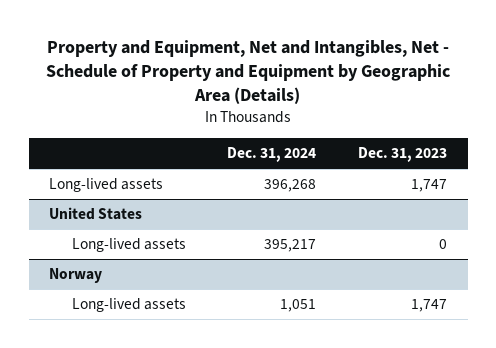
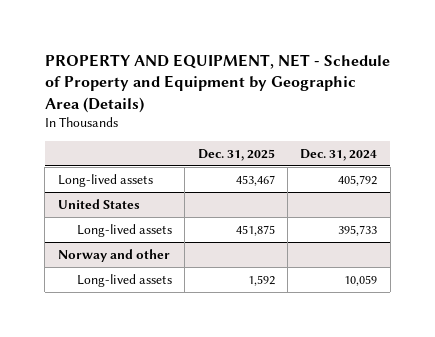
- Property and Equipment, Net and Intangibles, Net - Schedule of Property and Equipment by Geographic Area (Details)
+ PROPERTY AND EQUIPMENT, NET - Schedule of Property and Equipment by Geographic Area (Details)
- | Dec. 31, 2024 | Dec. 31, 2023
+ | Dec. 31, 2025 | Dec. 31, 2024
- Long-lived assets | 396,268 | 1,747
+ Long-lived assets | 453,467 | 405,792
@ United States
- Long-lived assets | 395,217 | 0
- Norway
- Long-lived assets | 1,051 | 1,747
@ United States
+ Long-lived assets | 451,875 | 395,733
+ Norway and other
+ Long-lived assets | 1,592 | 10,059

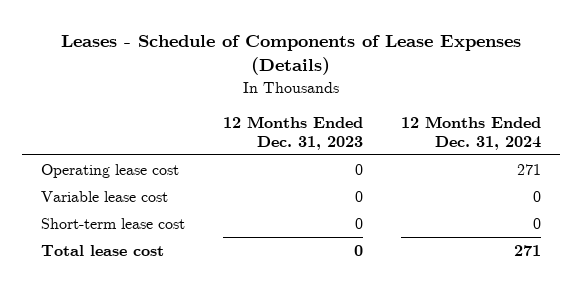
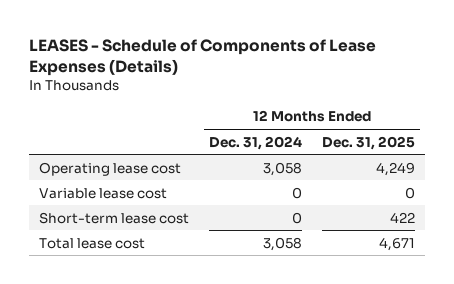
- Leases - Schedule of Components of Lease Expenses (Details)
+ LEASES - Schedule of Components of Lease Expenses (Details)
- | 12 Months Ended Dec. 31, 2023 | 12 Months Ended Dec. 31, 2024
+ | 12 Months Ended Dec. 31, 2024 | 12 Months Ended Dec. 31, 2025
- Operating lease cost | 0 | 271
+ Operating lease cost | 3,058 | 4,249
- Total lease cost | 0 | 271
+ Total lease cost | 3,058 | 4,671

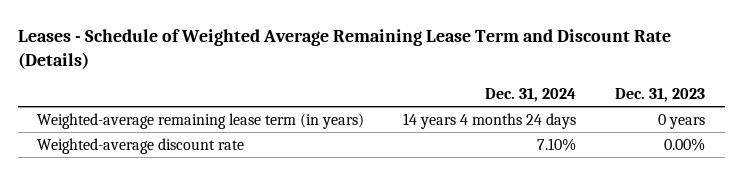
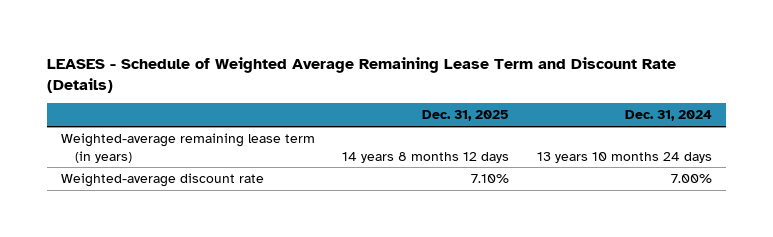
- Leases - Schedule of Weighted Average Remaining Lease Term and Discount Rate (Details)
+ LEASES - Schedule of Weighted Average Remaining Lease Term and Discount Rate (Details)
- | Dec. 31, 2024 | Dec. 31, 2023
+ | Dec. 31, 2025 | Dec. 31, 2024
- Weighted-average remaining lease term (in years) | 14 years 4 months 24 days | 0 years
- Weighted-average discount rate | 7.10% | 0.00%
+ Weighted-average remaining lease term (in years) | 14 years 8 months 12 days | 13 years 10 months 24 days
+ Weighted-average discount rate | 7.10% | 7.00%

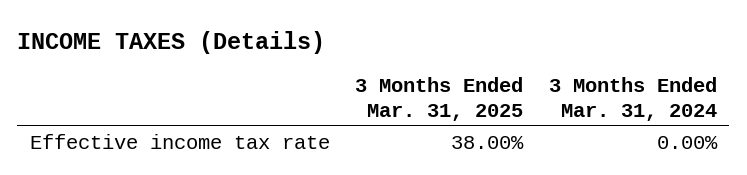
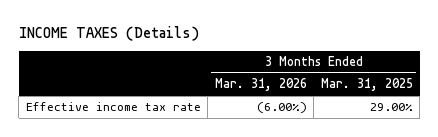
- | 3 Months Ended Mar. 31, 2025 | 3 Months Ended Mar. 31, 2024
+ | 3 Months Ended Mar. 31, 2026 | 3 Months Ended Mar. 31, 2025
- Effective income tax rate | 38.00% | 0.00%
+ Effective income tax rate | (6.00%) | 29.00%

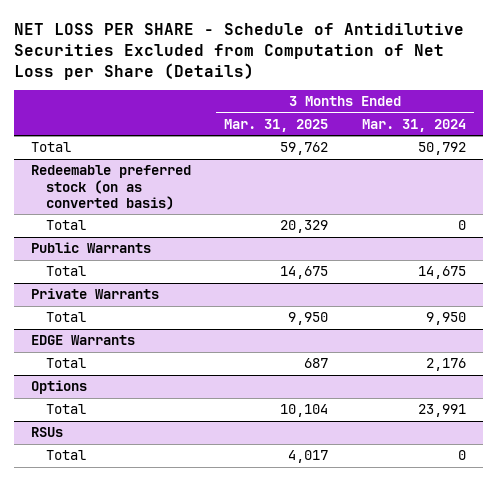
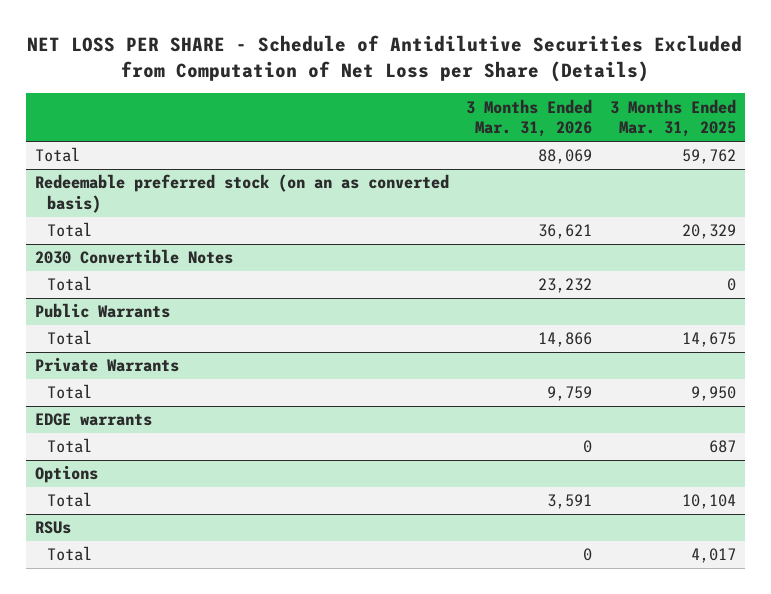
- | 3 Months Ended Mar. 31, 2025 | 3 Months Ended Mar. 31, 2024
+ | 3 Months Ended Mar. 31, 2026 | 3 Months Ended Mar. 31, 2025
- Redeemable preferred stock (on as converted basis)
+ Redeemable preferred stock (on an as converted basis)
+ 2030 Convertible Notes
+ Total | 23,232 | 0
- EDGE Warrants
+ EDGE warrants

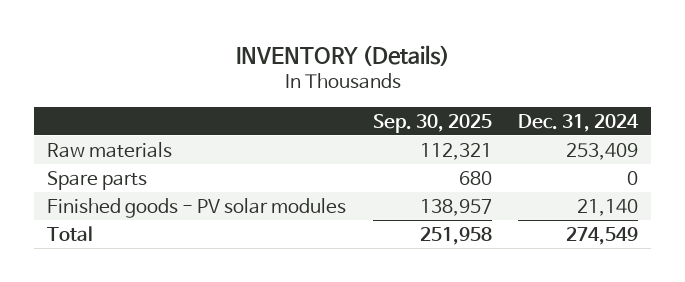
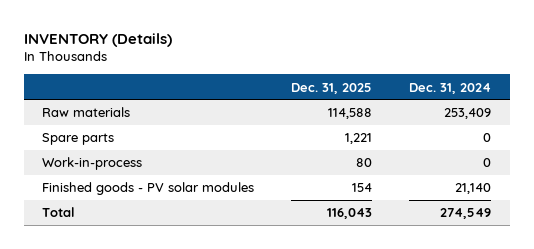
- | Sep. 30, 2025 | Dec. 31, 2024
+ | Dec. 31, 2025 | Dec. 31, 2024
+ Work-in-process | 80 | 0

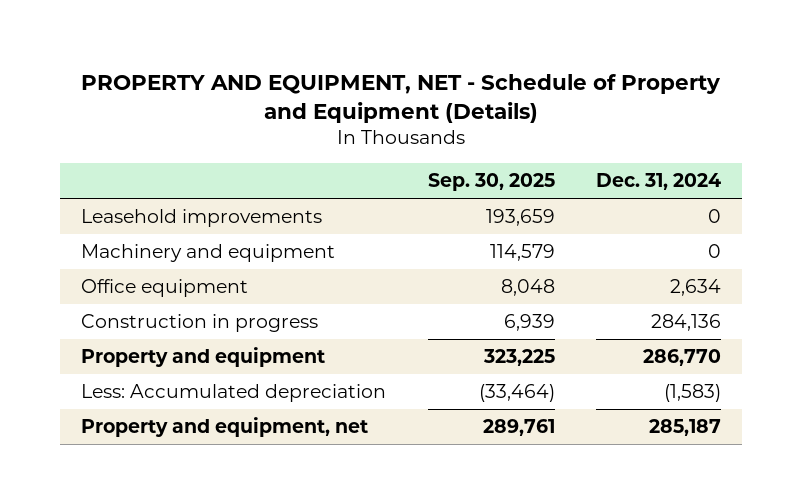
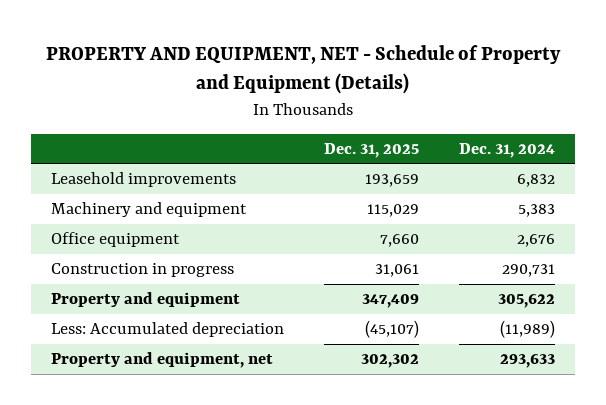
- | Sep. 30, 2025 | Dec. 31, 2024
+ | Dec. 31, 2025 | Dec. 31, 2024
- Leasehold improvements | 193,659 | 0
- Machinery and equipment | 114,579 | 0
- Office equipment | 8,048 | 2,634
- Construction in progress | 6,939 | 284,136
- Property and equipment | 323,225 | 286,770
- Less: Accumulated depreciation | (33,464) | (1,583)
- Property and equipment, net | 289,761 | 285,187
+ Leasehold improvements | 193,659 | 6,832
+ Machinery and equipment | 115,029 | 5,383
+ Office equipment | 7,660 | 2,676
+ Construction in progress | 31,061 | 290,731
+ Property and equipment | 347,409 | 305,622
+ Less: Accumulated depreciation | (45,107) | (11,989)
+ Property and equipment, net | 302,302 | 293,633

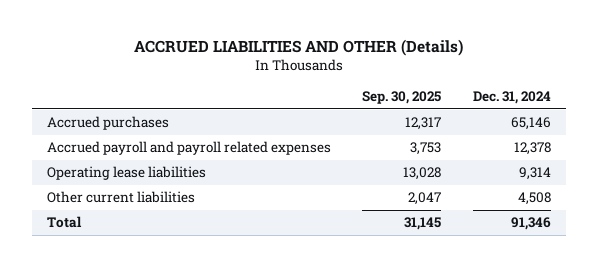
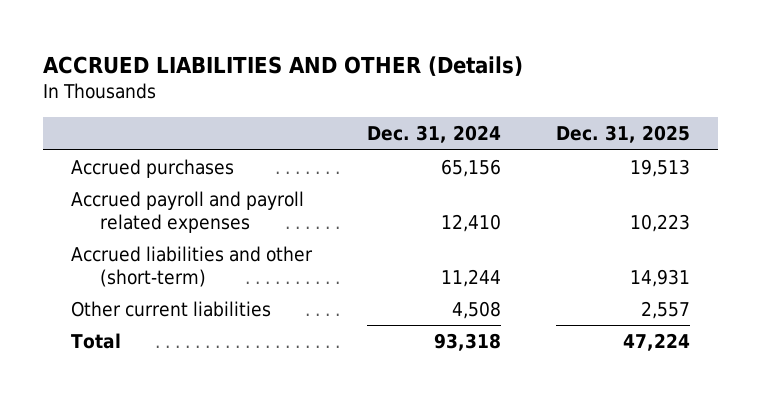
- | Sep. 30, 2025 | Dec. 31, 2024
+ | Dec. 31, 2024 | Dec. 31, 2025
- Accrued purchases | 12,317 | 65,146
- Accrued payroll and payroll related expenses | 3,753 | 12,378
- Operating lease liabilities | 13,028 | 9,314
+ Accrued purchases | 65,156 | 19,513
+ Accrued payroll and payroll related expenses | 12,410 | 10,223
+ Accrued liabilities and other (short-term) | 11,244 | 14,931
- Total | 31,145 | 91,346
+ Total | 93,318 | 47,224

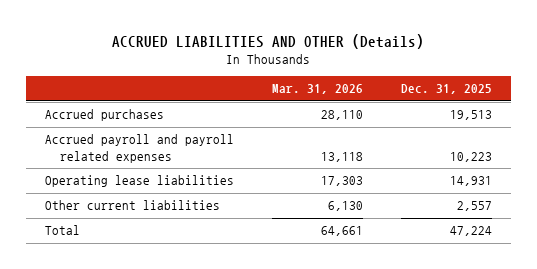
- | Dec. 31, 2024 | Dec. 31, 2025
+ | Mar. 31, 2026 | Dec. 31, 2025
- Accrued liabilities and other (short-term) | 11,244 | 14,931
+ Operating lease liabilities | 17,303 | 14,931

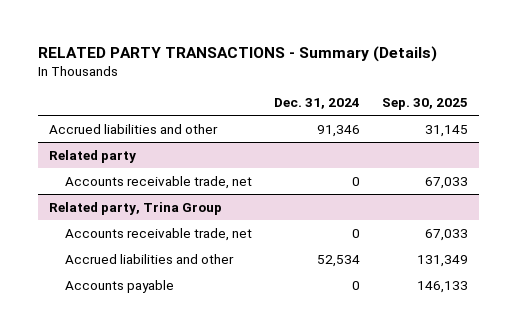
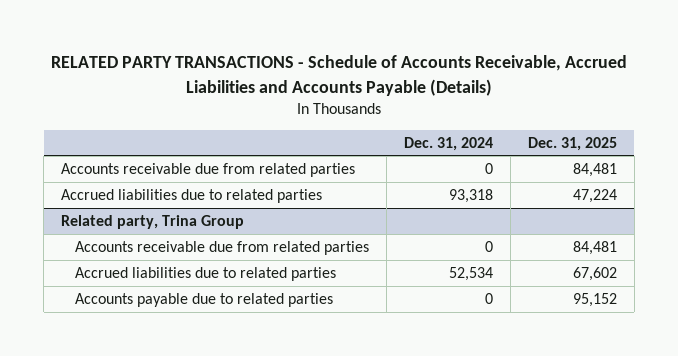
- RELATED PARTY TRANSACTIONS - Summary (Details)
+ RELATED PARTY TRANSACTIONS - Schedule of Accounts Receivable, Accrued Liabilities and Accounts Payable (Details)
- | Dec. 31, 2024 | Sep. 30, 2025
+ | Dec. 31, 2024 | Dec. 31, 2025
- Accrued liabilities and other | 91,346 | 31,145
- Related party
- Accounts receivable trade, net | 0 | 67,033
+ Accounts receivable due from related parties | 0 | 84,481
+ Accrued liabilities due to related parties | 93,318 | 47,224
@ Related party, Trina Group
- Accounts receivable trade, net | 0 | 67,033
- Accrued liabilities and other | 52,534 | 131,349
- Accounts payable | 0 | 146,133
+ Accounts receivable due from related parties | 0 | 84,481
+ Accrued liabilities due to related parties | 52,534 | 67,602
+ Accounts payable due to related parties | 0 | 95,152

